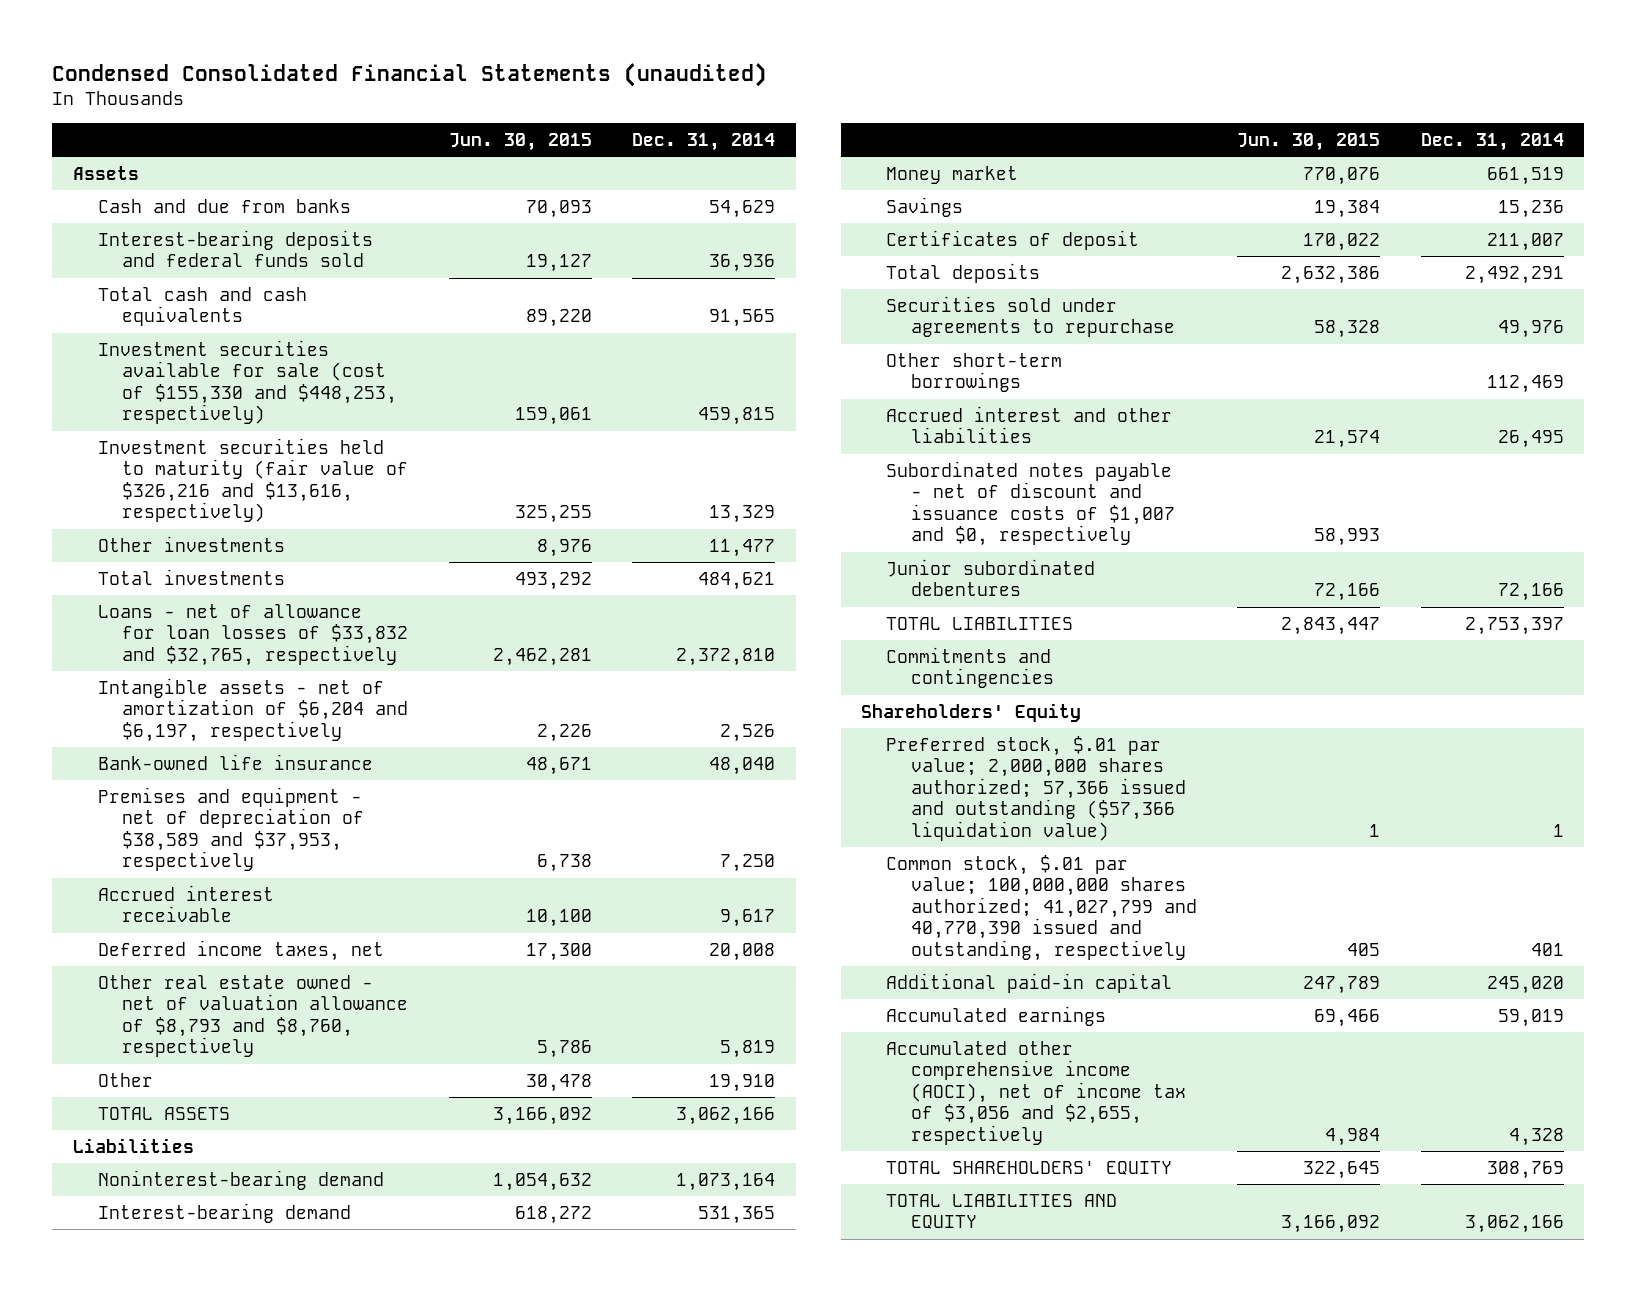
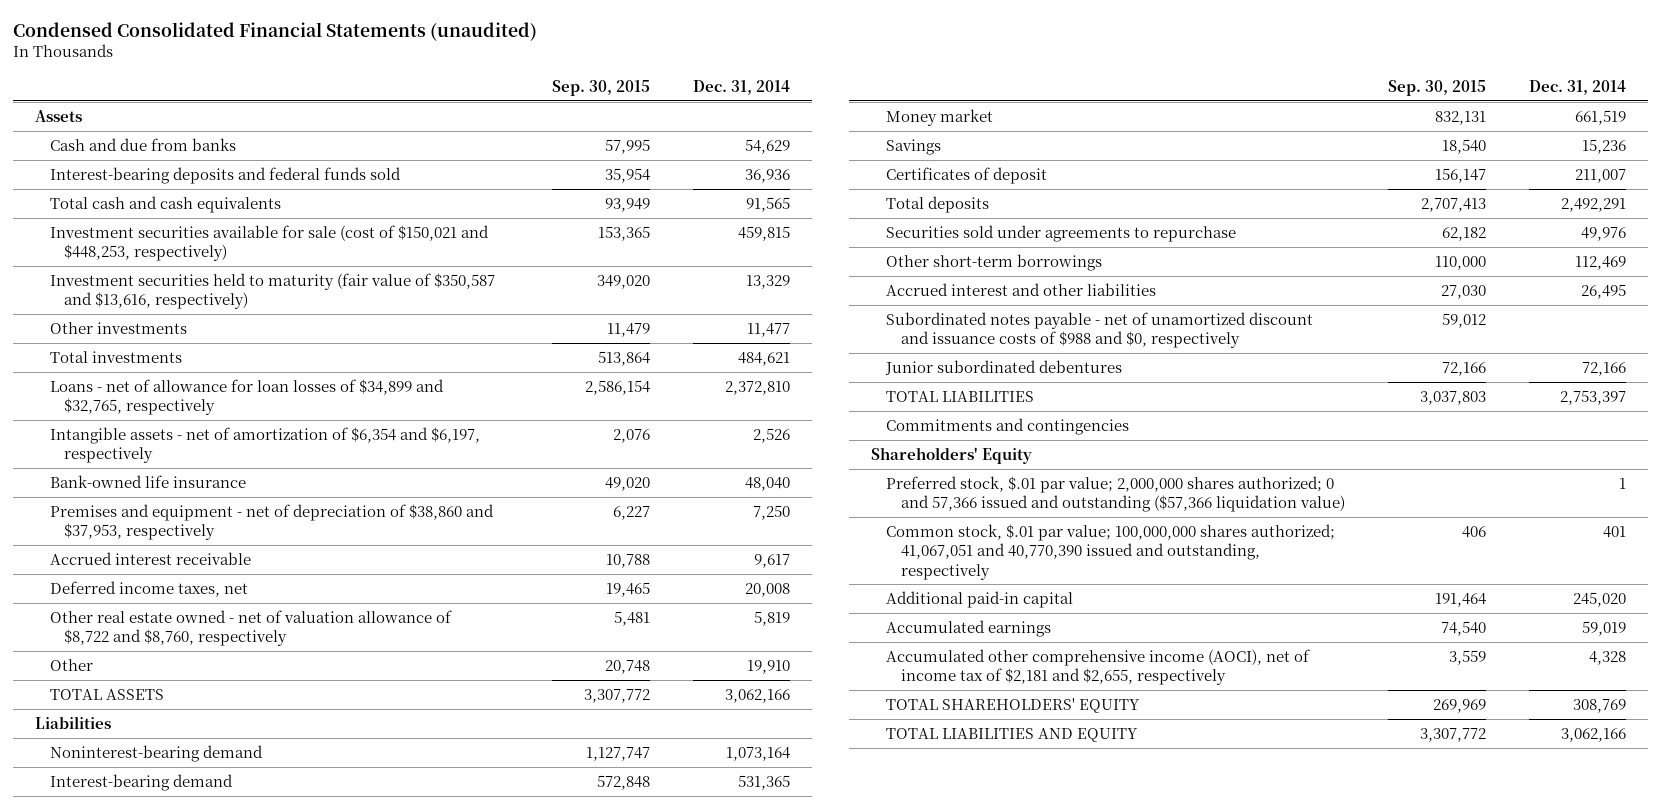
- | Jun. 30, 2015 | Dec. 31, 2014
+ | Sep. 30, 2015 | Dec. 31, 2014
- Investment securities available for sale (cost of $155,330 and $448,253, respectively) | 159,061 | 459,815
- Investment securities held to maturity (fair value of $326,216 and $13,616, respectively) | 325,255 | 13,329
+ Investment securities available for sale (cost of $150,021 and $448,253, respectively) | 153,365 | 459,815
+ Investment securities held to maturity (fair value of $350,587 and $13,616, respectively) | 349,020 | 13,329
- Loans - net of allowance for loan losses of $33,832 and $32,765, respectively | 2,462,281 | 2,372,810
- Intangible assets - net of amortization of $6,204 and $6,197, respectively | 2,226 | 2,526
+ Loans - net of allowance for loan losses of $34,899 and $32,765, respectively | 2,586,154 | 2,372,810
+ Intangible assets - net of amortization of $6,354 and $6,197, respectively | 2,076 | 2,526
- Premises and equipment - net of depreciation of $38,589 and $37,953, respectively | 6,738 | 7,250
+ Premises and equipment - net of depreciation of $38,860 and $37,953, respectively | 6,227 | 7,250
- Other real estate owned - net of valuation allowance of $8,793 and $8,760, respectively | 5,786 | 5,819
+ Other real estate owned - net of valuation allowance of $8,722 and $8,760, respectively | 5,481 | 5,819
- Subordinated notes payable - net of discount and issuance costs of $1,007 and $0, respectively | 58,993 |
+ Subordinated notes payable - net of unamortized discount and issuance costs of $988 and $0, respectively | 59,012 |
- Preferred stock, $.01 par value; 2,000,000 shares authorized; 57,366 issued and outstanding ($57,366 liquidation value) | 1 | 1
- Common stock, $.01 par value; 100,000,000 shares authorized; 41,027,799 and 40,770,390 issued and outstanding, respectively | 405 | 401
+ Preferred stock, $.01 par value; 2,000,000 shares authorized; 0 and 57,366 issued and outstanding ($57,366 liquidation value) | | 1
+ Common stock, $.01 par value; 100,000,000 shares authorized; 41,067,051 and 40,770,390 issued and outstanding, respectively | 406 | 401
- Accumulated other comprehensive income (AOCI), net of income tax of $3,056 and $2,655, respectively | 4,984 | 4,328
+ Accumulated other comprehensive income (AOCI), net of income tax of $2,181 and $2,655, respectively | 3,559 | 4,328

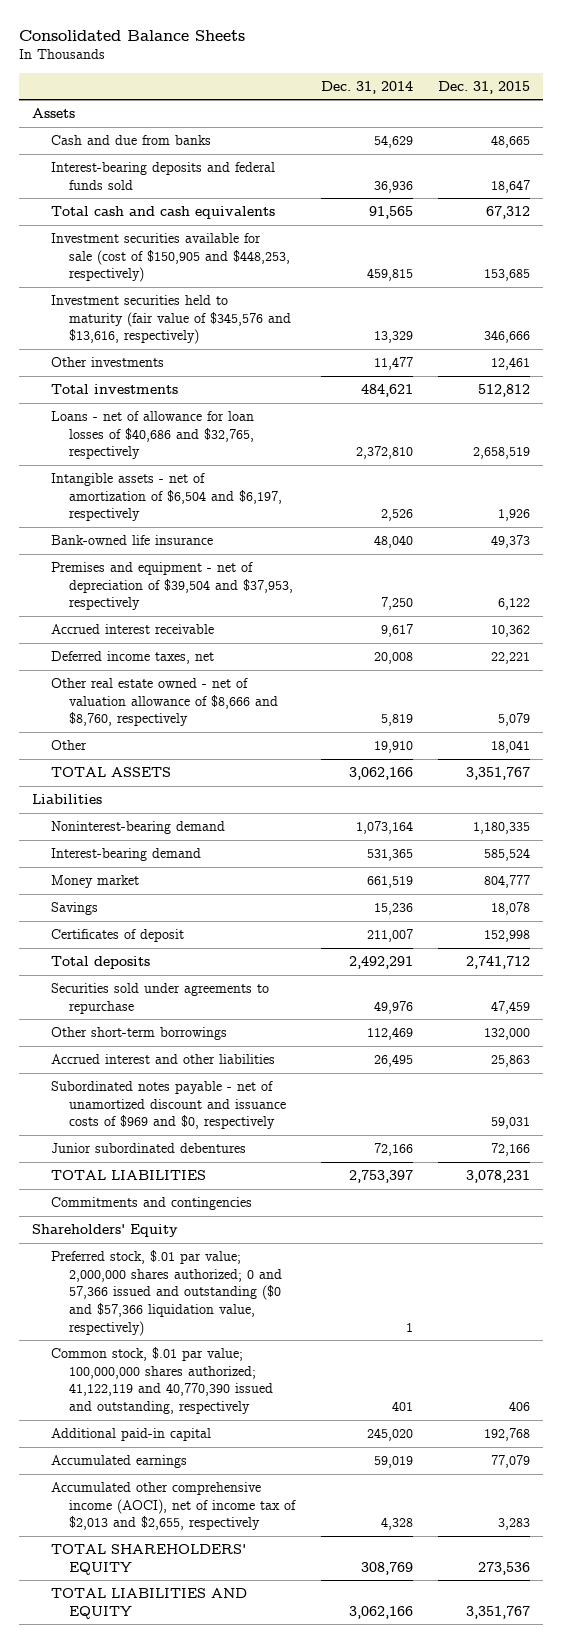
- Condensed Consolidated Financial Statements (unaudited)
+ Consolidated Balance Sheets
- | Sep. 30, 2015 | Dec. 31, 2014
+ | Dec. 31, 2014 | Dec. 31, 2015
- Investment securities available for sale (cost of $150,021 and $448,253, respectively) | 153,365 | 459,815
- Investment securities held to maturity (fair value of $350,587 and $13,616, respectively) | 349,020 | 13,329
+ Investment securities available for sale (cost of $150,905 and $448,253, respectively) | 459,815 | 153,685
+ Investment securities held to maturity (fair value of $345,576 and $13,616, respectively) | 13,329 | 346,666
- Loans - net of allowance for loan losses of $34,899 and $32,765, respectively | 2,586,154 | 2,372,810
- Intangible assets - net of amortization of $6,354 and $6,197, respectively | 2,076 | 2,526
+ Loans - net of allowance for loan losses of $40,686 and $32,765, respectively | 2,372,810 | 2,658,519
+ Intangible assets - net of amortization of $6,504 and $6,197, respectively | 2,526 | 1,926
- Premises and equipment - net of depreciation of $38,860 and $37,953, respectively | 6,227 | 7,250
+ Premises and equipment - net of depreciation of $39,504 and $37,953, respectively | 7,250 | 6,122
- Other real estate owned - net of valuation allowance of $8,722 and $8,760, respectively | 5,481 | 5,819
+ Other real estate owned - net of valuation allowance of $8,666 and $8,760, respectively | 5,819 | 5,079
- Subordinated notes payable - net of unamortized discount and issuance costs of $988 and $0, respectively | 59,012 |
+ Subordinated notes payable - net of unamortized discount and issuance costs of $969 and $0, respectively | | 59,031
- Preferred stock, $.01 par value; 2,000,000 shares authorized; 0 and 57,366 issued and outstanding ($57,366 liquidation value) | | 1
- Common stock, $.01 par value; 100,000,000 shares authorized; 41,067,051 and 40,770,390 issued and outstanding, respectively | 406 | 401
+ Preferred stock, $.01 par value; 2,000,000 shares authorized; 0 and 57,366 issued and outstanding ($0 and $57,366 liquidation value, respectively) | 1 |
+ Common stock, $.01 par value; 100,000,000 shares authorized; 41,122,119 and 40,770,390 issued and outstanding, respectively | 401 | 406
- Accumulated other comprehensive income (AOCI), net of income tax of $2,181 and $2,655, respectively | 3,559 | 4,328
+ Accumulated other comprehensive income (AOCI), net of income tax of $2,013 and $2,655, respectively | 4,328 | 3,283

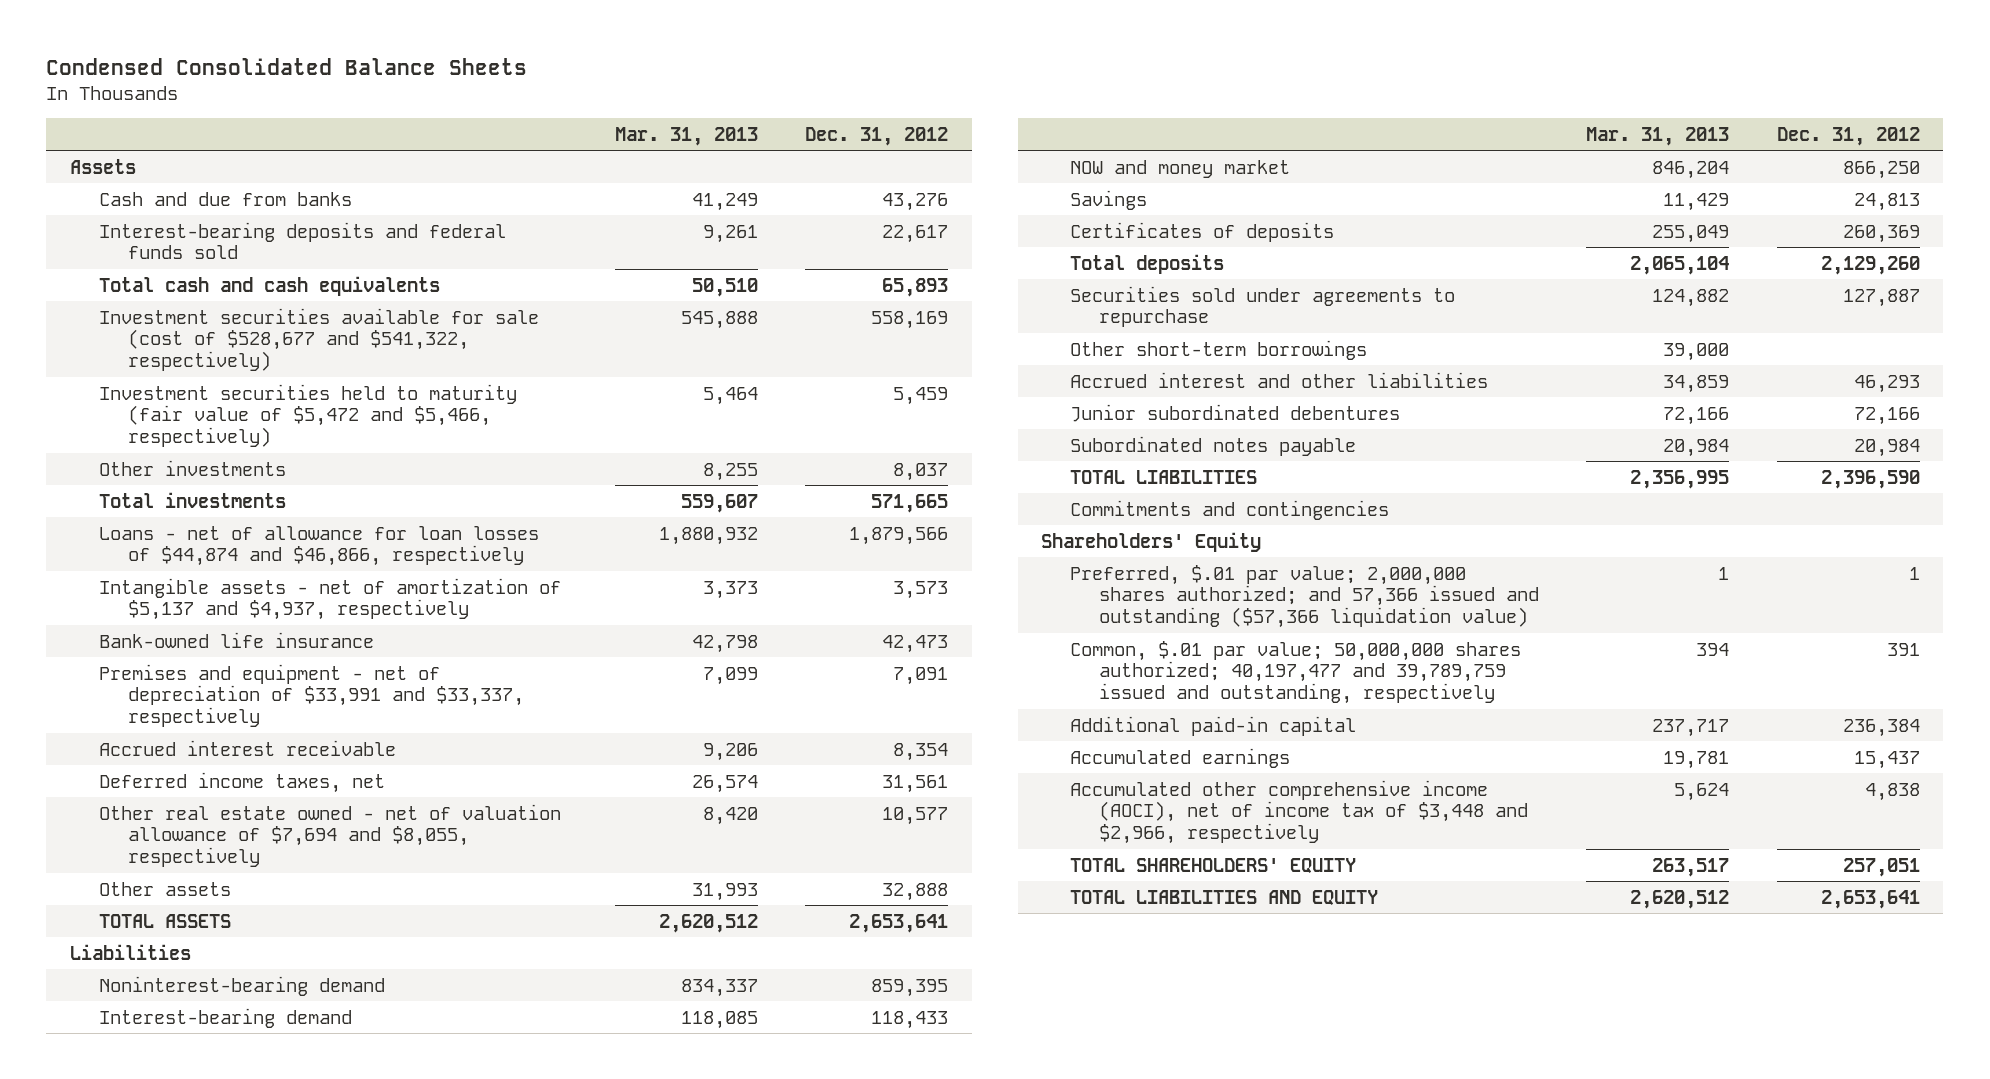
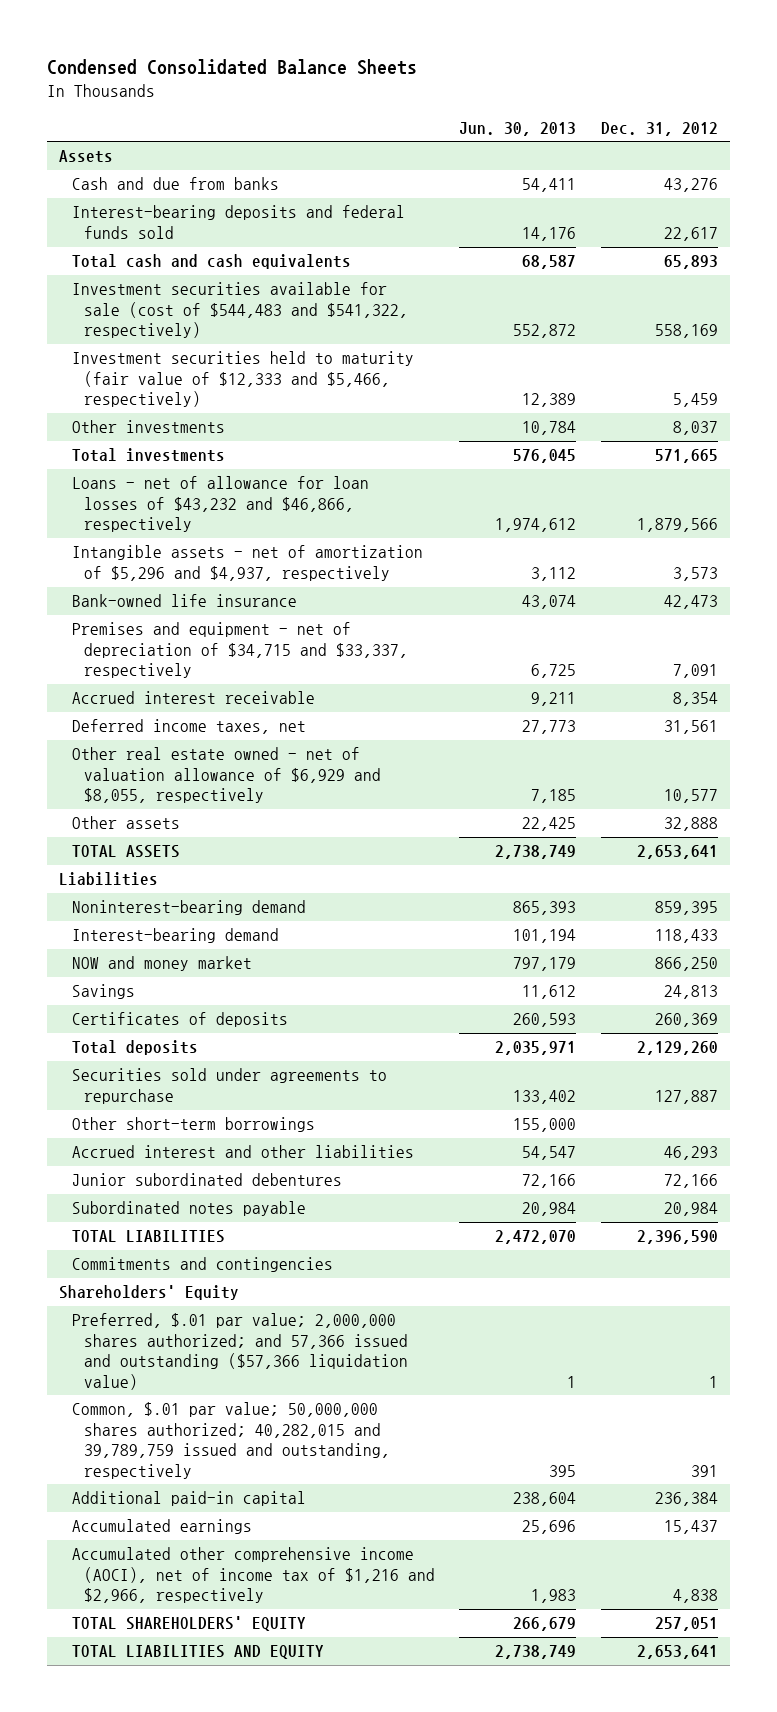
- | Mar. 31, 2013 | Dec. 31, 2012
+ | Jun. 30, 2013 | Dec. 31, 2012
- Investment securities available for sale (cost of $528,677 and $541,322, respectively) | 545,888 | 558,169
- Investment securities held to maturity (fair value of $5,472 and $5,466, respectively) | 5,464 | 5,459
+ Investment securities available for sale (cost of $544,483 and $541,322, respectively) | 552,872 | 558,169
+ Investment securities held to maturity (fair value of $12,333 and $5,466, respectively) | 12,389 | 5,459
- Loans - net of allowance for loan losses of $44,874 and $46,866, respectively | 1,880,932 | 1,879,566
- Intangible assets - net of amortization of $5,137 and $4,937, respectively | 3,373 | 3,573
+ Loans - net of allowance for loan losses of $43,232 and $46,866, respectively | 1,974,612 | 1,879,566
+ Intangible assets - net of amortization of $5,296 and $4,937, respectively | 3,112 | 3,573
- Premises and equipment - net of depreciation of $33,991 and $33,337, respectively | 7,099 | 7,091
+ Premises and equipment - net of depreciation of $34,715 and $33,337, respectively | 6,725 | 7,091
- Other real estate owned - net of valuation allowance of $7,694 and $8,055, respectively | 8,420 | 10,577
+ Other real estate owned - net of valuation allowance of $6,929 and $8,055, respectively | 7,185 | 10,577
- Common, $.01 par value; 50,000,000 shares authorized; 40,197,477 and 39,789,759 issued and outstanding, respectively | 394 | 391
+ Common, $.01 par value; 50,000,000 shares authorized; 40,282,015 and 39,789,759 issued and outstanding, respectively | 395 | 391
- Accumulated other comprehensive income (AOCI), net of income tax of $3,448 and $2,966, respectively | 5,624 | 4,838
+ Accumulated other comprehensive income (AOCI), net of income tax of $1,216 and $2,966, respectively | 1,983 | 4,838

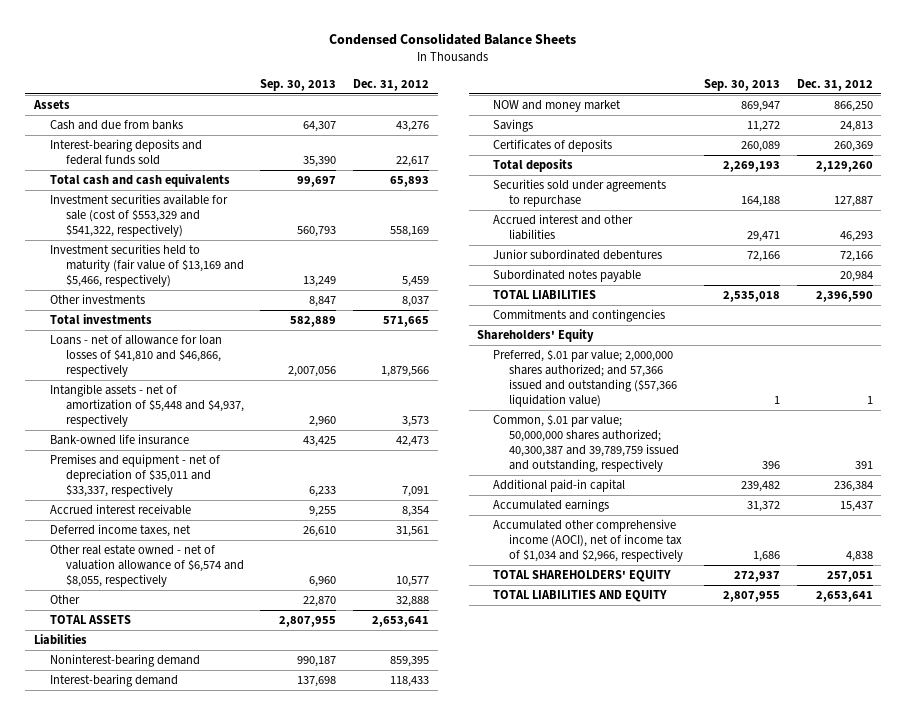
- | Jun. 30, 2013 | Dec. 31, 2012
+ | Sep. 30, 2013 | Dec. 31, 2012
- Investment securities available for sale (cost of $544,483 and $541,322, respectively) | 552,872 | 558,169
- Investment securities held to maturity (fair value of $12,333 and $5,466, respectively) | 12,389 | 5,459
+ Investment securities available for sale (cost of $553,329 and $541,322, respectively) | 560,793 | 558,169
+ Investment securities held to maturity (fair value of $13,169 and $5,466, respectively) | 13,249 | 5,459
- Loans - net of allowance for loan losses of $43,232 and $46,866, respectively | 1,974,612 | 1,879,566
- Intangible assets - net of amortization of $5,296 and $4,937, respectively | 3,112 | 3,573
+ Loans - net of allowance for loan losses of $41,810 and $46,866, respectively | 2,007,056 | 1,879,566
+ Intangible assets - net of amortization of $5,448 and $4,937, respectively | 2,960 | 3,573
- Premises and equipment - net of depreciation of $34,715 and $33,337, respectively | 6,725 | 7,091
+ Premises and equipment - net of depreciation of $35,011 and $33,337, respectively | 6,233 | 7,091
- Other real estate owned - net of valuation allowance of $6,929 and $8,055, respectively | 7,185 | 10,577
- Other assets | 22,425 | 32,888
+ Other real estate owned - net of valuation allowance of $6,574 and $8,055, respectively | 6,960 | 10,577
+ Other | 22,870 | 32,888
- Other short-term borrowings | 155,000 |
- Common, $.01 par value; 50,000,000 shares authorized; 40,282,015 and 39,789,759 issued and outstanding, respectively | 395 | 391
+ Common, $.01 par value; 50,000,000 shares authorized; 40,300,387 and 39,789,759 issued and outstanding, respectively | 396 | 391
- Accumulated other comprehensive income (AOCI), net of income tax of $1,216 and $2,966, respectively | 1,983 | 4,838
+ Accumulated other comprehensive income (AOCI), net of income tax of $1,034 and $2,966, respectively | 1,686 | 4,838

